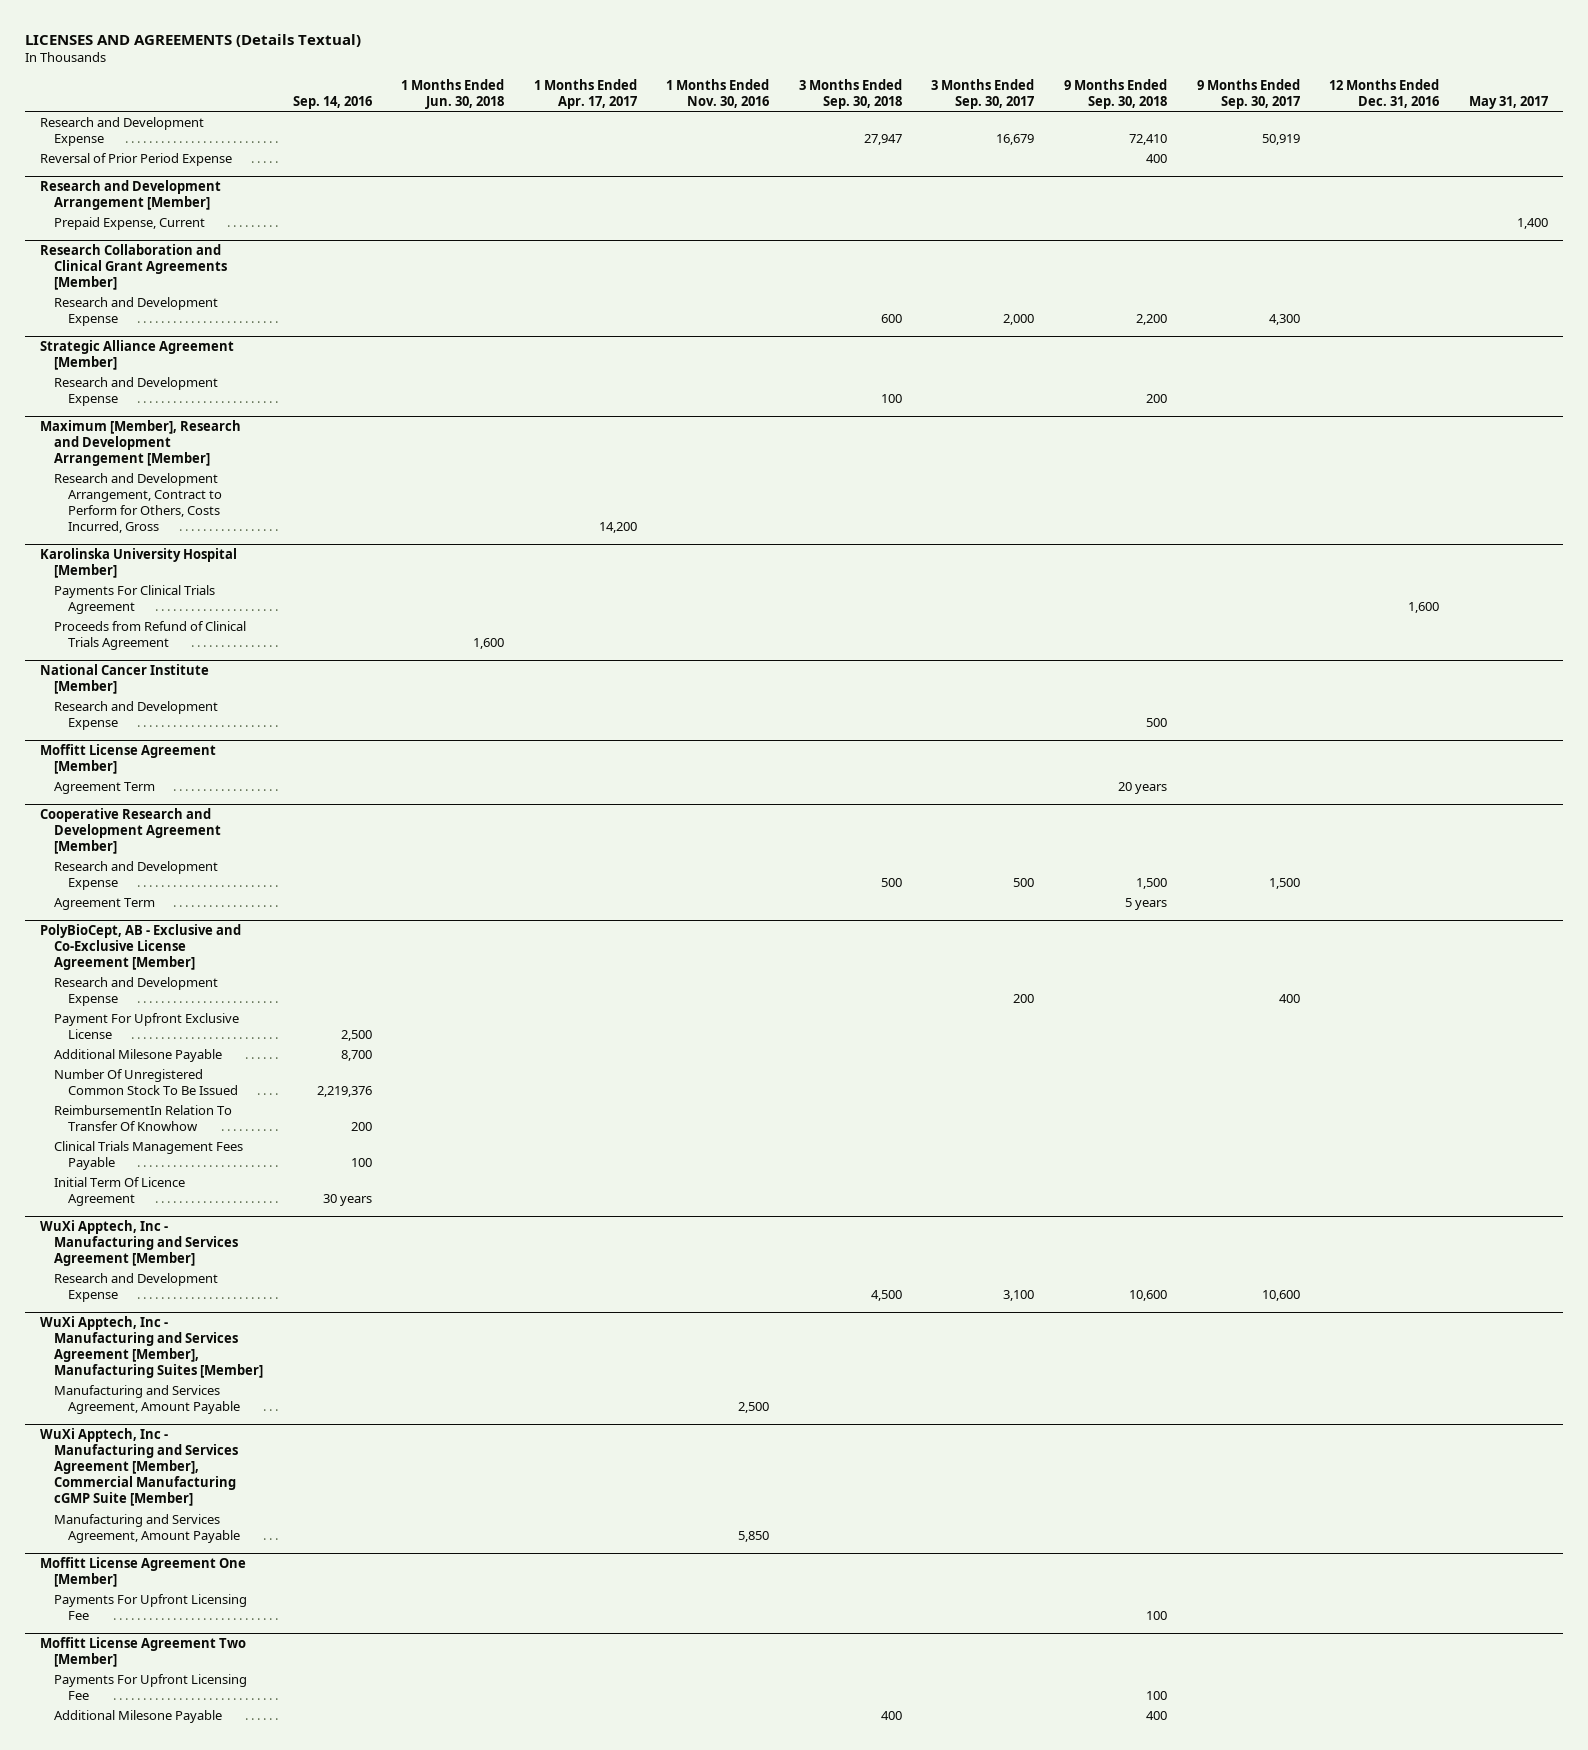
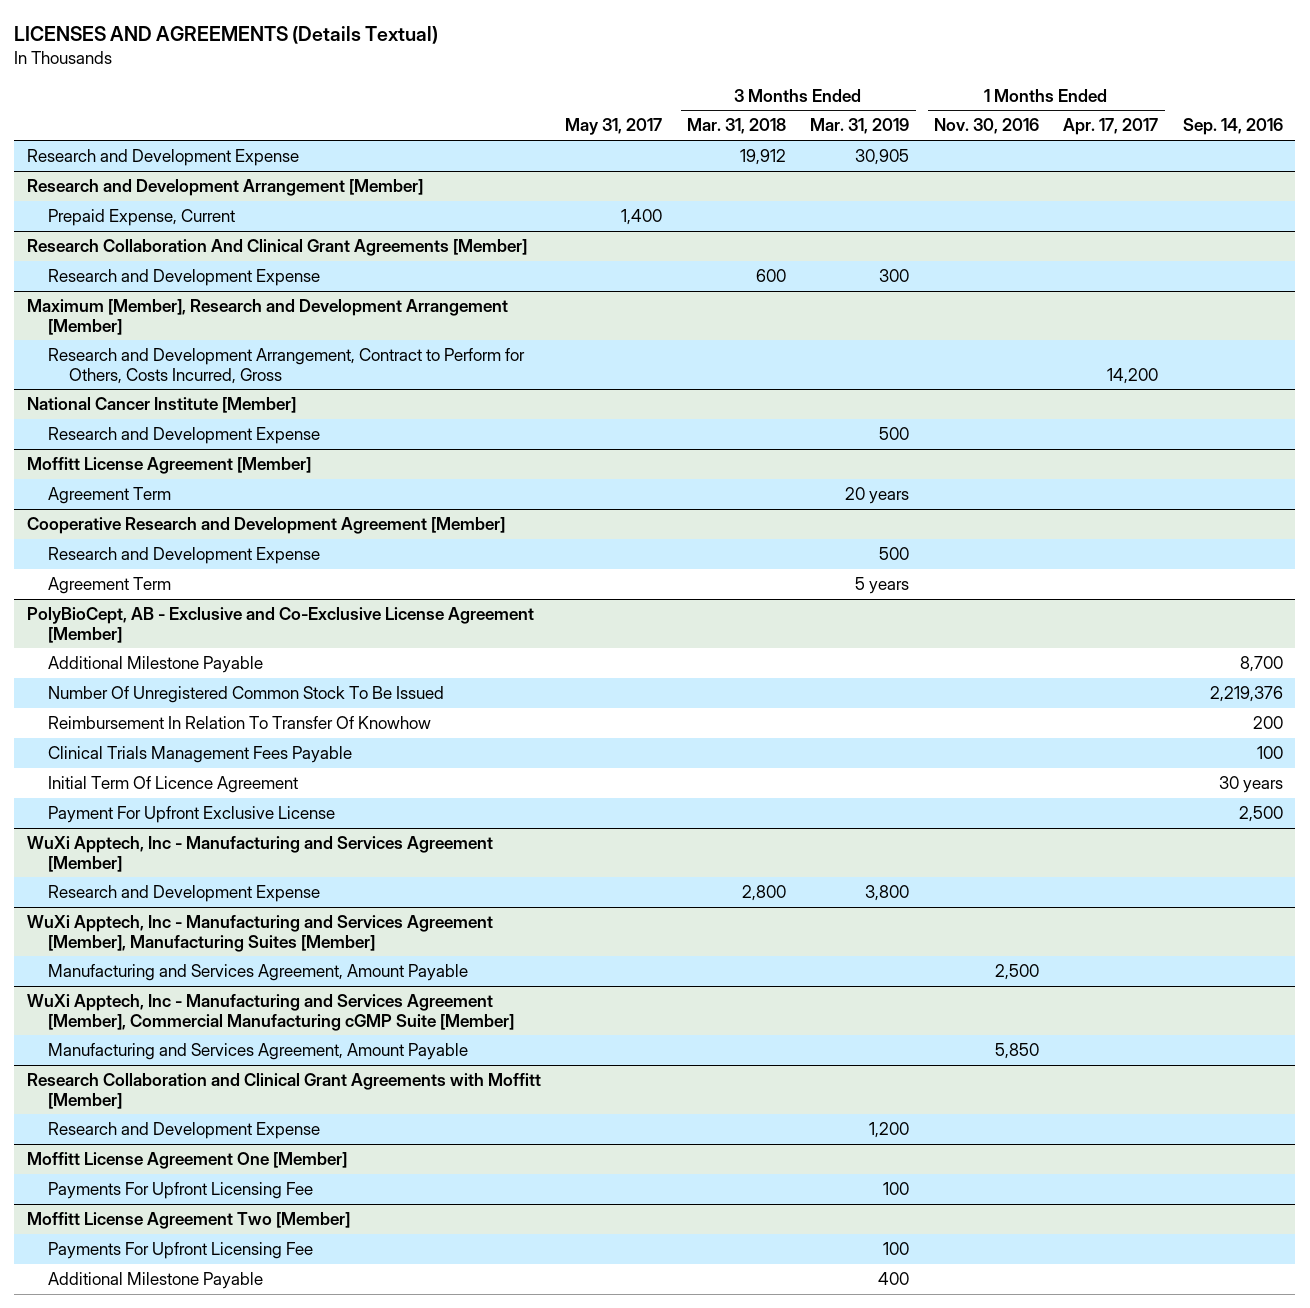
- | Sep. 14, 2016 | 1 Months Ended Jun. 30, 2018 | 1 Months Ended Apr. 17, 2017 | 1 Months Ended Nov. 30, 2016 | 3 Months Ended Sep. 30, 2018 | 3 Months Ended Sep. 30, 2017 | 9 Months Ended Sep. 30, 2018 | 9 Months Ended Sep. 30, 2017 | 12 Months Ended Dec. 31, 2016 | May 31, 2017
+ | May 31, 2017 | 3 Months Ended Mar. 31, 2018 | 3 Months Ended Mar. 31, 2019 | 1 Months Ended Nov. 30, 2016 | 1 Months Ended Apr. 17, 2017 | Sep. 14, 2016
- Reversal of Prior Period Expense | | | | | | | 400 | | |
- Research Collaboration and Clinical Grant Agreements [Member]
+ Research Collaboration And Clinical Grant Agreements [Member]
- Strategic Alliance Agreement [Member]
- Research and Development Expense | | | | | 100 | | 200 | | |
- Karolinska University Hospital [Member]
- Payments For Clinical Trials Agreement | | | | | | | | | 1,600 |
- Proceeds from Refund of Clinical Trials Agreement | | 1,600 | | | | | | | |
@ PolyBioCept, AB - Exclusive and Co-Exclusive License Agreement [Member]
- Research and Development Expense | | | | | | 200 | | 400 | |
- Additional Milesone Payable | 8,700 | | | | | | | | |
+ Additional Milestone Payable | | | | | | 8,700
- ReimbursementIn Relation To Transfer Of Knowhow | 200 | | | | | | | | |
+ Reimbursement In Relation To Transfer Of Knowhow | | | | | | 200
moved down: Payment For Upfront Exclusive License | | | | | | 2,500
+ Research Collaboration and Clinical Grant Agreements with Moffitt [Member]
+ Research and Development Expense | | | 1,200 | | |
@ Moffitt License Agreement Two [Member]
- Additional Milesone Payable | | | | | 400 | | 400 | | |
+ Additional Milestone Payable | | | 400 | | |

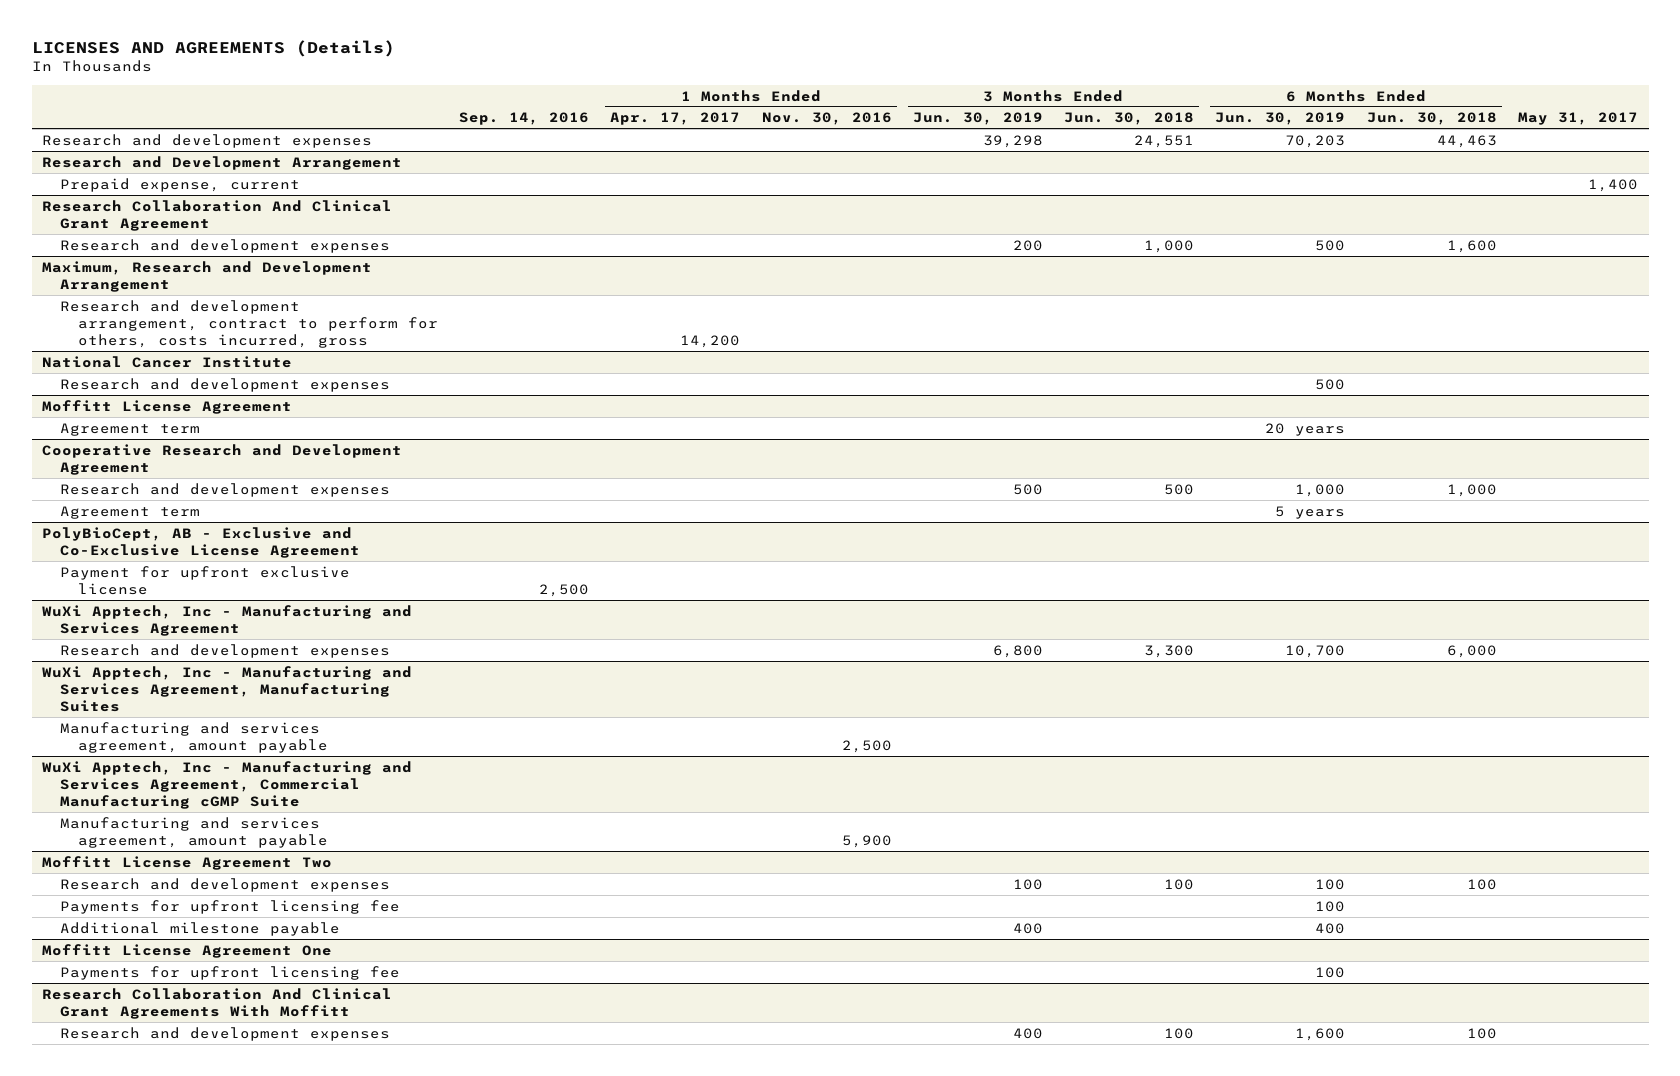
- LICENSES AND AGREEMENTS (Details Textual)
+ LICENSES AND AGREEMENTS (Details)
- | May 31, 2017 | 3 Months Ended Mar. 31, 2018 | 3 Months Ended Mar. 31, 2019 | 1 Months Ended Nov. 30, 2016 | 1 Months Ended Apr. 17, 2017 | Sep. 14, 2016
+ | Sep. 14, 2016 | 1 Months Ended Apr. 17, 2017 | 1 Months Ended Nov. 30, 2016 | 3 Months Ended Jun. 30, 2019 | 3 Months Ended Jun. 30, 2018 | 6 Months Ended Jun. 30, 2019 | 6 Months Ended Jun. 30, 2018 | May 31, 2017
- Research and Development Expense | | 19,912 | 30,905 | | |
- Research and Development Arrangement [Member]
- Prepaid Expense, Current | 1,400 | | | | |
- Research Collaboration And Clinical Grant Agreements [Member]
- Research and Development Expense | | 600 | 300 | | |
- Maximum [Member], Research and Development Arrangement [Member]
- Research and Development Arrangement, Contract to Perform for Others, Costs Incurred, Gross | | | | | 14,200 |
- National Cancer Institute [Member]
- Research and Development Expense | | | 500 | | |
- Moffitt License Agreement [Member]
- Agreement Term | | | 20 years | | |
- Cooperative Research and Development Agreement [Member]
- Research and Development Expense | | | 500 | | |
- Agreement Term | | | 5 years | | |
- PolyBioCept, AB - Exclusive and Co-Exclusive License Agreement [Member]
- Additional Milestone Payable | | | | | | 8,700
- Number Of Unregistered Common Stock To Be Issued | | | | | | 2,219,376
- Reimbursement In Relation To Transfer Of Knowhow | | | | | | 200
- Clinical Trials Management Fees Payable | | | | | | 100
- Initial Term Of Licence Agreement | | | | | | 30 years
- Payment For Upfront Exclusive License | | | | | | 2,500
- WuXi Apptech, Inc - Manufacturing and Services Agreement [Member]
- Research and Development Expense | | 2,800 | 3,800 | | |
- WuXi Apptech, Inc - Manufacturing and Services Agreement [Member], Manufacturing Suites [Member]
- Manufacturing and Services Agreement, Amount Payable | | | | 2,500 | |
- WuXi Apptech, Inc - Manufacturing and Services Agreement [Member], Commercial Manufacturing cGMP Suite [Member]
- Manufacturing and Services Agreement, Amount Payable | | | | 5,850 | |
- Research Collaboration and Clinical Grant Agreements with Moffitt [Member]
- Research and Development Expense | | | 1,200 | | |
- Moffitt License Agreement One [Member]
- Payments For Upfront Licensing Fee | | | 100 | | |
- Moffitt License Agreement Two [Member]
- Payments For Upfront Licensing Fee | | | 100 | | |
- Additional Milestone Payable | | | 400 | | |
+ Research and development expenses | | | | 39,298 | 24,551 | 70,203 | 44,463 |
+ Research and Development Arrangement
+ Prepaid expense, current | | | | | | | | 1,400
+ Research Collaboration And Clinical Grant Agreement
+ Research and development expenses | | | | 200 | 1,000 | 500 | 1,600 |
+ Maximum, Research and Development Arrangement
+ Research and development arrangement, contract to perform for others, costs incurred, gross | | 14,200 | | | | | |
+ National Cancer Institute
+ Research and development expenses | | | | | | 500 | |
+ Moffitt License Agreement
+ Agreement term | | | | | | 20 years | |
+ Cooperative Research and Development Agreement
+ Research and development expenses | | | | 500 | 500 | 1,000 | 1,000 |
+ Agreement term | | | | | | 5 years | |
+ PolyBioCept, AB - Exclusive and Co-Exclusive License Agreement
+ Payment for upfront exclusive license | 2,500 | | | | | | |
+ WuXi Apptech, Inc - Manufacturing and Services Agreement
+ Research and development expenses | | | | 6,800 | 3,300 | 10,700 | 6,000 |
+ WuXi Apptech, Inc - Manufacturing and Services Agreement, Manufacturing Suites
+ Manufacturing and services agreement, amount payable | | | 2,500 | | | | |
+ WuXi Apptech, Inc - Manufacturing and Services Agreement, Commercial Manufacturing cGMP Suite
+ Manufacturing and services agreement, amount payable | | | 5,900 | | | | |
+ Moffitt License Agreement Two
+ Research and development expenses | | | | 100 | 100 | 100 | 100 |
+ Payments for upfront licensing fee | | | | | | 100 | |
+ Additional milestone payable | | | | 400 | | 400 | |
+ Moffitt License Agreement One
+ Payments for upfront licensing fee | | | | | | 100 | |
+ Research Collaboration And Clinical Grant Agreements With Moffitt
+ Research and development expenses | | | | 400 | 100 | 1,600 | 100 |

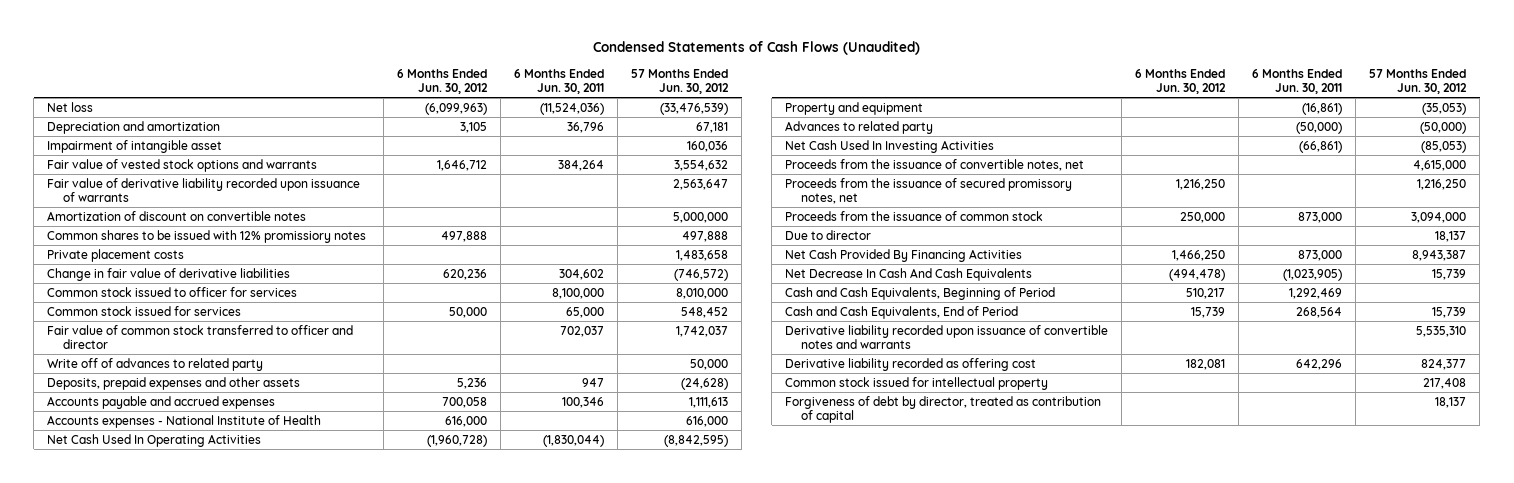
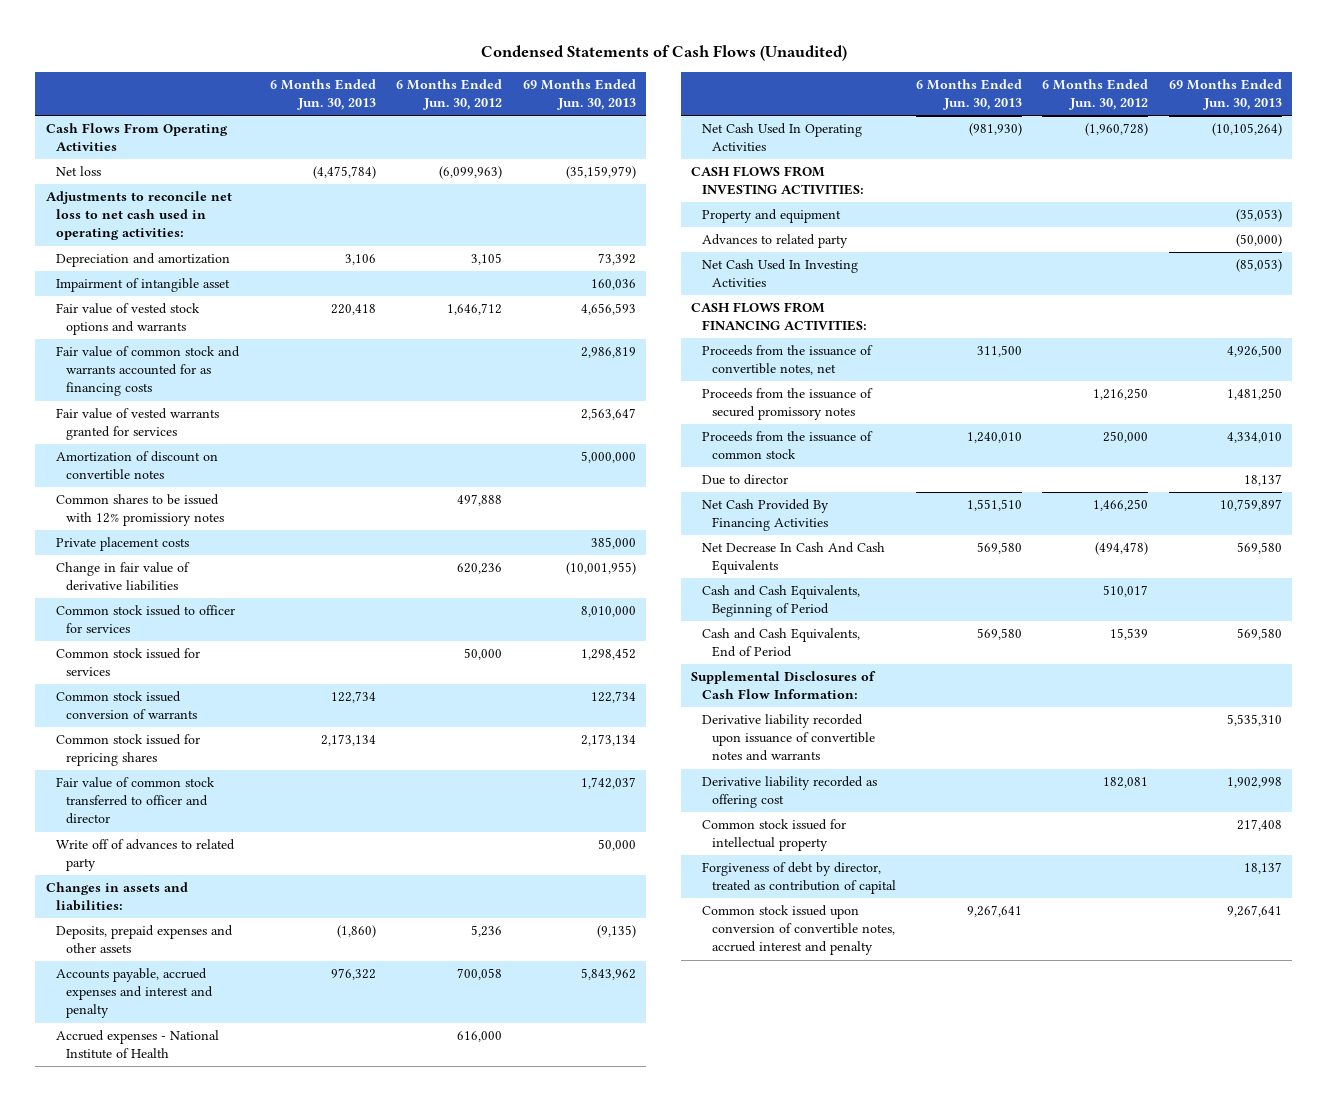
- | 6 Months Ended Jun. 30, 2012 | 6 Months Ended Jun. 30, 2011 | 57 Months Ended Jun. 30, 2012
+ | 6 Months Ended Jun. 30, 2013 | 6 Months Ended Jun. 30, 2012 | 69 Months Ended Jun. 30, 2013
+ Cash Flows From Operating Activities
+ Adjustments to reconcile net loss to net cash used in operating activities:
- Fair value of derivative liability recorded upon issuance of warrants | | | 2,563,647
+ Fair value of common stock and warrants accounted for as financing costs | | | 2,986,819
+ Fair value of vested warrants granted for services | | | 2,563,647
+ Common stock issued conversion of warrants | 122,734 | | 122,734
+ Common stock issued for repricing shares | 2,173,134 | | 2,173,134
+ Changes in assets and liabilities:
- Accounts payable and accrued expenses | 700,058 | 100,346 | 1,111,613
- Accounts expenses - National Institute of Health | 616,000 | | 616,000
+ Accounts payable, accrued expenses and interest and penalty | 976,322 | 700,058 | 5,843,962
+ Accrued expenses - National Institute of Health | | 616,000 |
+ CASH FLOWS FROM INVESTING ACTIVITIES:
+ CASH FLOWS FROM FINANCING ACTIVITIES:
- Proceeds from the issuance of secured promissory notes, net | 1,216,250 | | 1,216,250
+ Proceeds from the issuance of secured promissory notes | | 1,216,250 | 1,481,250
- Cash and Cash Equivalents, Beginning of Period | 510,217 | 1,292,469 |
- Cash and Cash Equivalents, End of Period | 15,739 | 268,564 | 15,739
+ Cash and Cash Equivalents, Beginning of Period | | 510,017 |
+ Cash and Cash Equivalents, End of Period | 569,580 | 15,539 | 569,580
+ Supplemental Disclosures of Cash Flow Information:
+ Common stock issued upon conversion of convertible notes, accrued interest and penalty | 9,267,641 | | 9,267,641

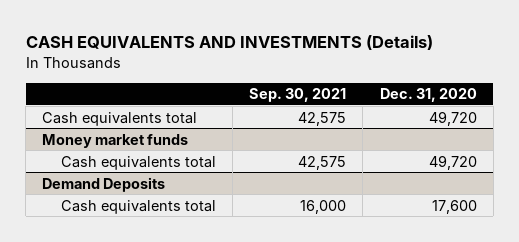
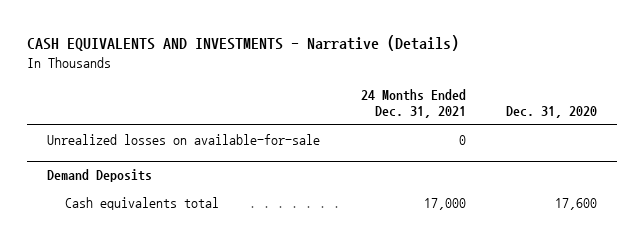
- CASH EQUIVALENTS AND INVESTMENTS (Details)
+ CASH EQUIVALENTS AND INVESTMENTS - Narrative (Details)
- | Sep. 30, 2021 | Dec. 31, 2020
+ | 24 Months Ended Dec. 31, 2021 | Dec. 31, 2020
- Cash equivalents total | 42,575 | 49,720
- Money market funds
- Cash equivalents total | 42,575 | 49,720
+ Unrealized losses on available-for-sale | 0 |

